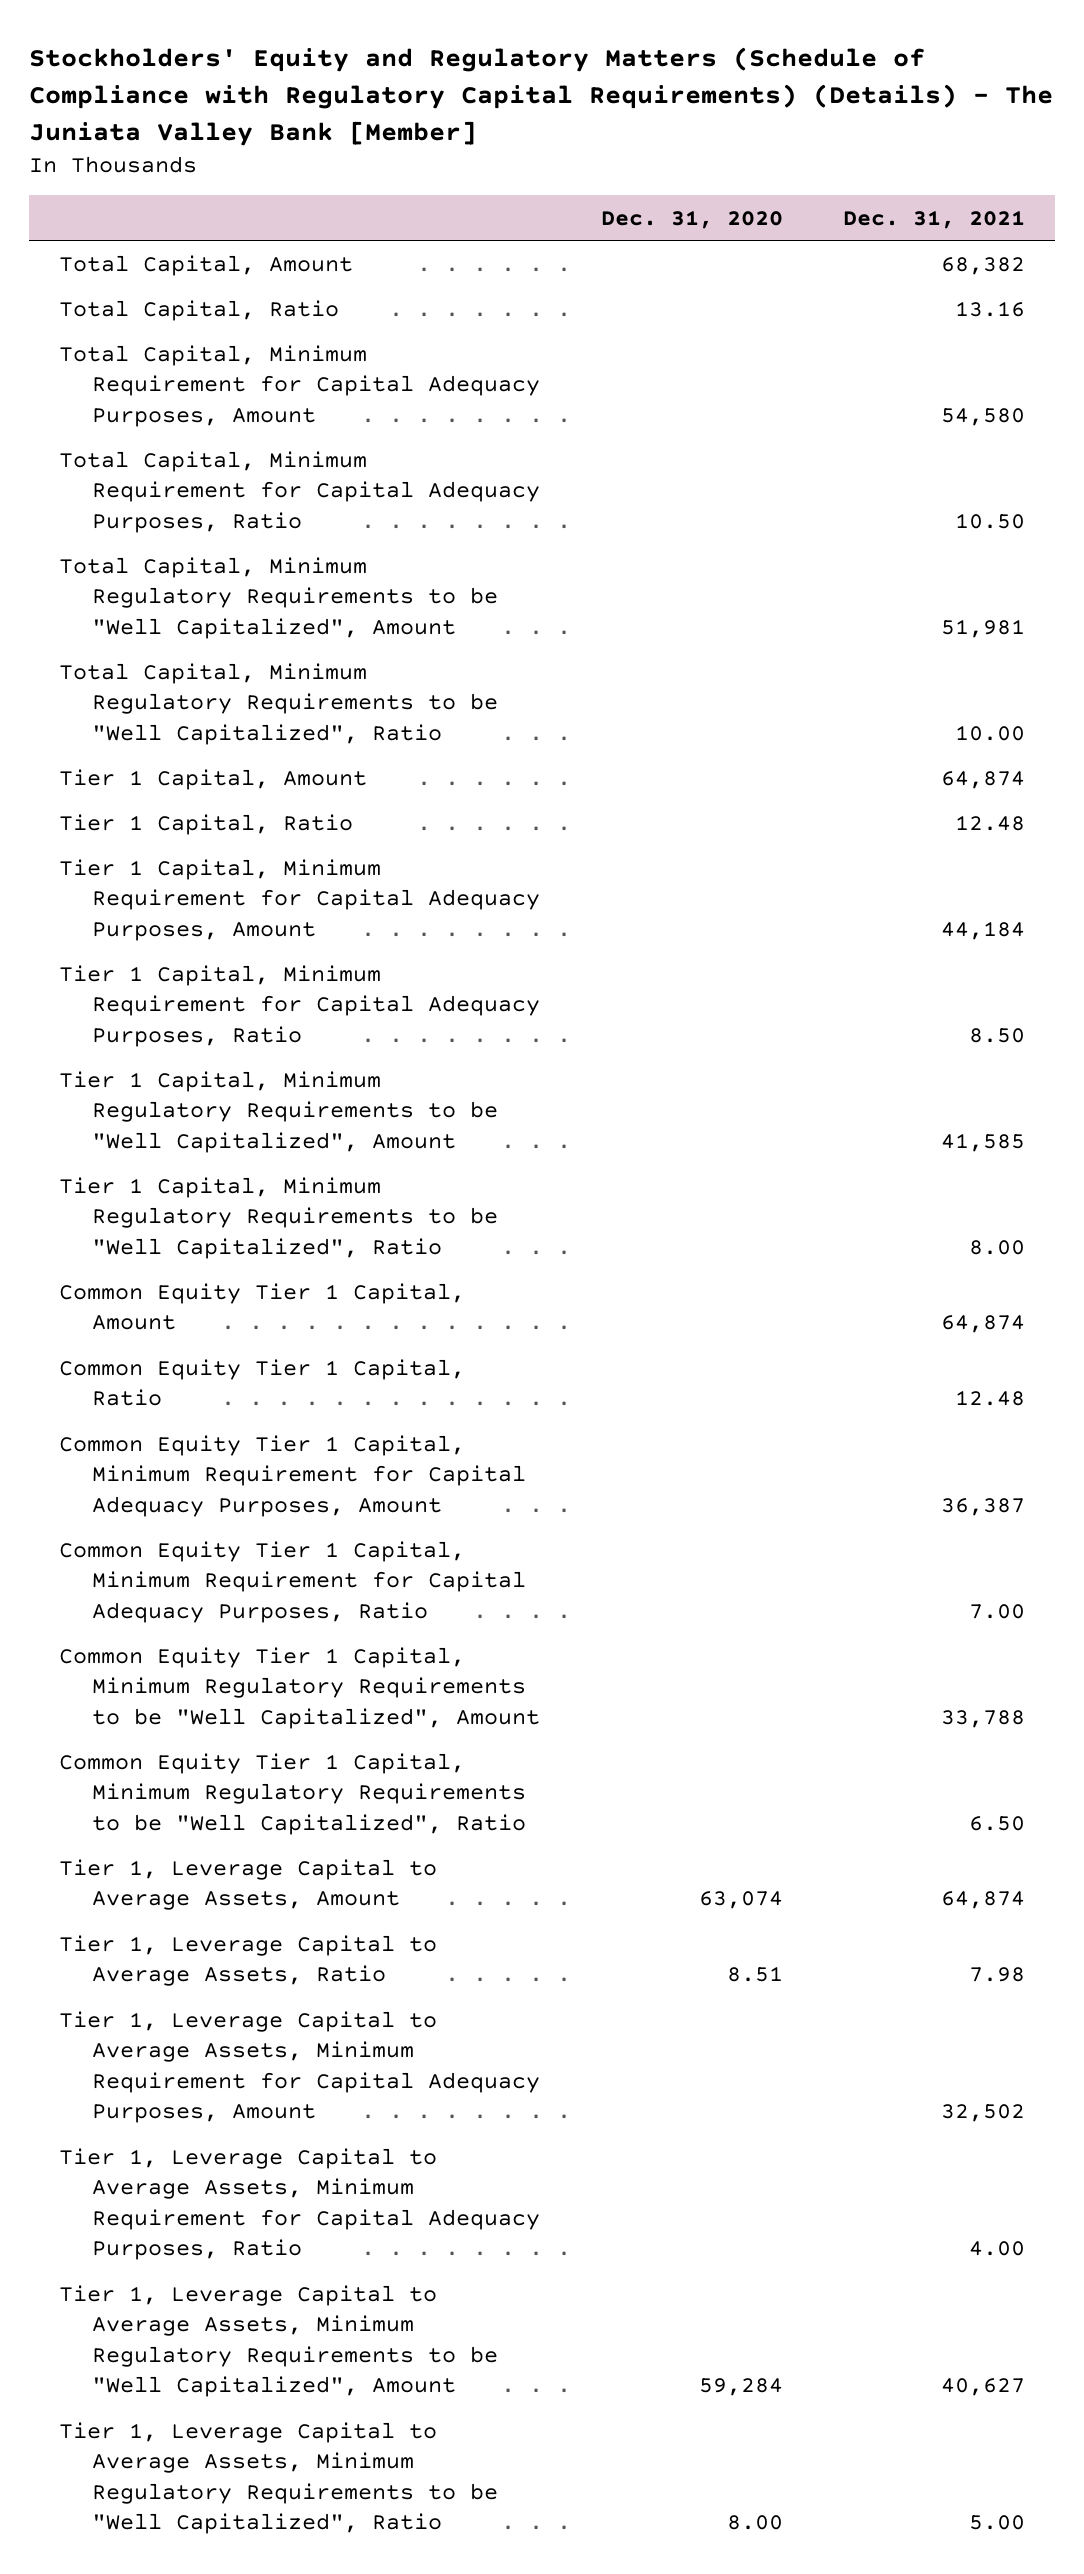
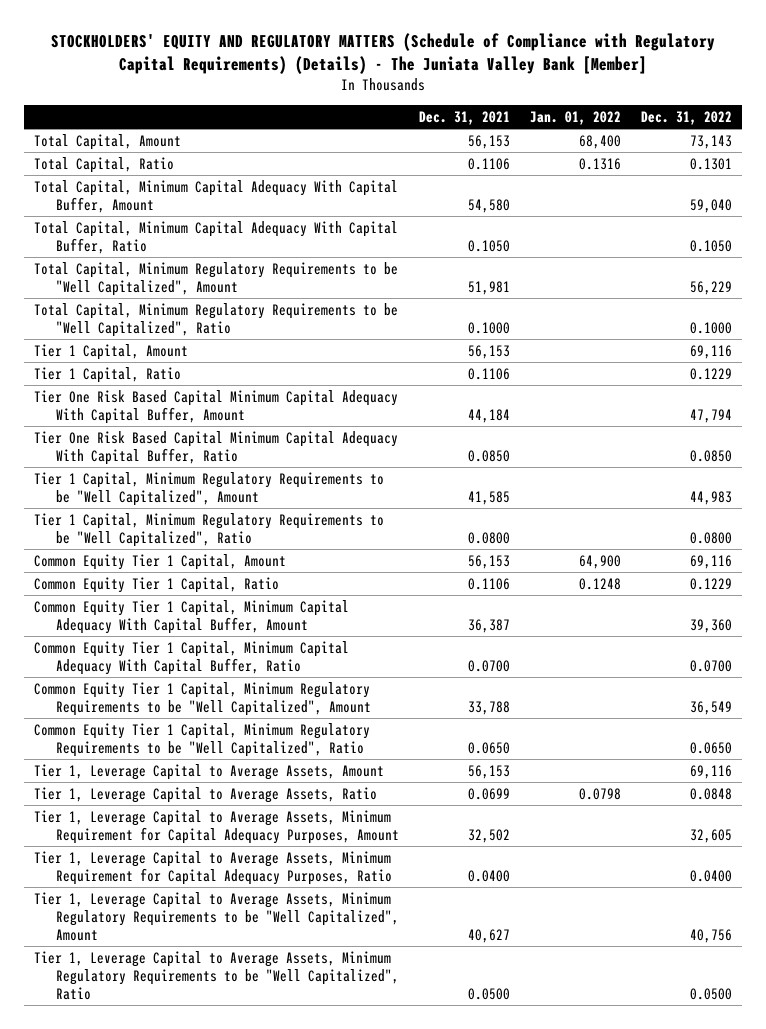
- Stockholders' Equity and Regulatory Matters (Schedule of Compliance with Regulatory Capital Requirements) (Details) - The Juniata Valley Bank [Member]
+ STOCKHOLDERS' EQUITY AND REGULATORY MATTERS (Schedule of Compliance with Regulatory Capital Requirements) (Details) - The Juniata Valley Bank [Member]
- | Dec. 31, 2020 | Dec. 31, 2021
+ | Dec. 31, 2021 | Jan. 01, 2022 | Dec. 31, 2022
- Total Capital, Amount | | 68,382
- Total Capital, Ratio | | 13.16
- Total Capital, Minimum Requirement for Capital Adequacy Purposes, Amount | | 54,580
- Total Capital, Minimum Requirement for Capital Adequacy Purposes, Ratio | | 10.50
+ Total Capital, Amount | 56,153 | 68,400 | 73,143
+ Total Capital, Ratio | 0.1106 | 0.1316 | 0.1301
+ Total Capital, Minimum Capital Adequacy With Capital Buffer, Amount | 54,580 | | 59,040
+ Total Capital, Minimum Capital Adequacy With Capital Buffer, Ratio | 0.1050 | | 0.1050
- Total Capital, Minimum Regulatory Requirements to be "Well Capitalized", Ratio | | 10.00
- Tier 1 Capital, Amount | | 64,874
- Tier 1 Capital, Ratio | | 12.48
- Tier 1 Capital, Minimum Requirement for Capital Adequacy Purposes, Amount | | 44,184
- Tier 1 Capital, Minimum Requirement for Capital Adequacy Purposes, Ratio | | 8.50
+ Total Capital, Minimum Regulatory Requirements to be "Well Capitalized", Ratio | 0.1000 | | 0.1000
+ Tier 1 Capital, Amount | 56,153 | | 69,116
+ Tier 1 Capital, Ratio | 0.1106 | | 0.1229
+ Tier One Risk Based Capital Minimum Capital Adequacy With Capital Buffer, Amount | 44,184 | | 47,794
+ Tier One Risk Based Capital Minimum Capital Adequacy With Capital Buffer, Ratio | 0.0850 | | 0.0850
- Tier 1 Capital, Minimum Regulatory Requirements to be "Well Capitalized", Ratio | | 8.00
- Common Equity Tier 1 Capital, Amount | | 64,874
- Common Equity Tier 1 Capital, Ratio | | 12.48
- Common Equity Tier 1 Capital, Minimum Requirement for Capital Adequacy Purposes, Amount | | 36,387
- Common Equity Tier 1 Capital, Minimum Requirement for Capital Adequacy Purposes, Ratio | | 7.00
+ Tier 1 Capital, Minimum Regulatory Requirements to be "Well Capitalized", Ratio | 0.0800 | | 0.0800
+ Common Equity Tier 1 Capital, Amount | 56,153 | 64,900 | 69,116
+ Common Equity Tier 1 Capital, Ratio | 0.1106 | 0.1248 | 0.1229
+ Common Equity Tier 1 Capital, Minimum Capital Adequacy With Capital Buffer, Amount | 36,387 | | 39,360
+ Common Equity Tier 1 Capital, Minimum Capital Adequacy With Capital Buffer, Ratio | 0.0700 | | 0.0700
- Common Equity Tier 1 Capital, Minimum Regulatory Requirements to be "Well Capitalized", Ratio | | 6.50
- Tier 1, Leverage Capital to Average Assets, Amount | 63,074 | 64,874
- Tier 1, Leverage Capital to Average Assets, Ratio | 8.51 | 7.98
+ Common Equity Tier 1 Capital, Minimum Regulatory Requirements to be "Well Capitalized", Ratio | 0.0650 | | 0.0650
+ Tier 1, Leverage Capital to Average Assets, Amount | 56,153 | | 69,116
+ Tier 1, Leverage Capital to Average Assets, Ratio | 0.0699 | 0.0798 | 0.0848
- Tier 1, Leverage Capital to Average Assets, Minimum Requirement for Capital Adequacy Purposes, Ratio | | 4.00
+ Tier 1, Leverage Capital to Average Assets, Minimum Requirement for Capital Adequacy Purposes, Ratio | 0.0400 | | 0.0400
- Tier 1, Leverage Capital to Average Assets, Minimum Regulatory Requirements to be "Well Capitalized", Ratio | 8.00 | 5.00
+ Tier 1, Leverage Capital to Average Assets, Minimum Regulatory Requirements to be "Well Capitalized", Ratio | 0.0500 | | 0.0500

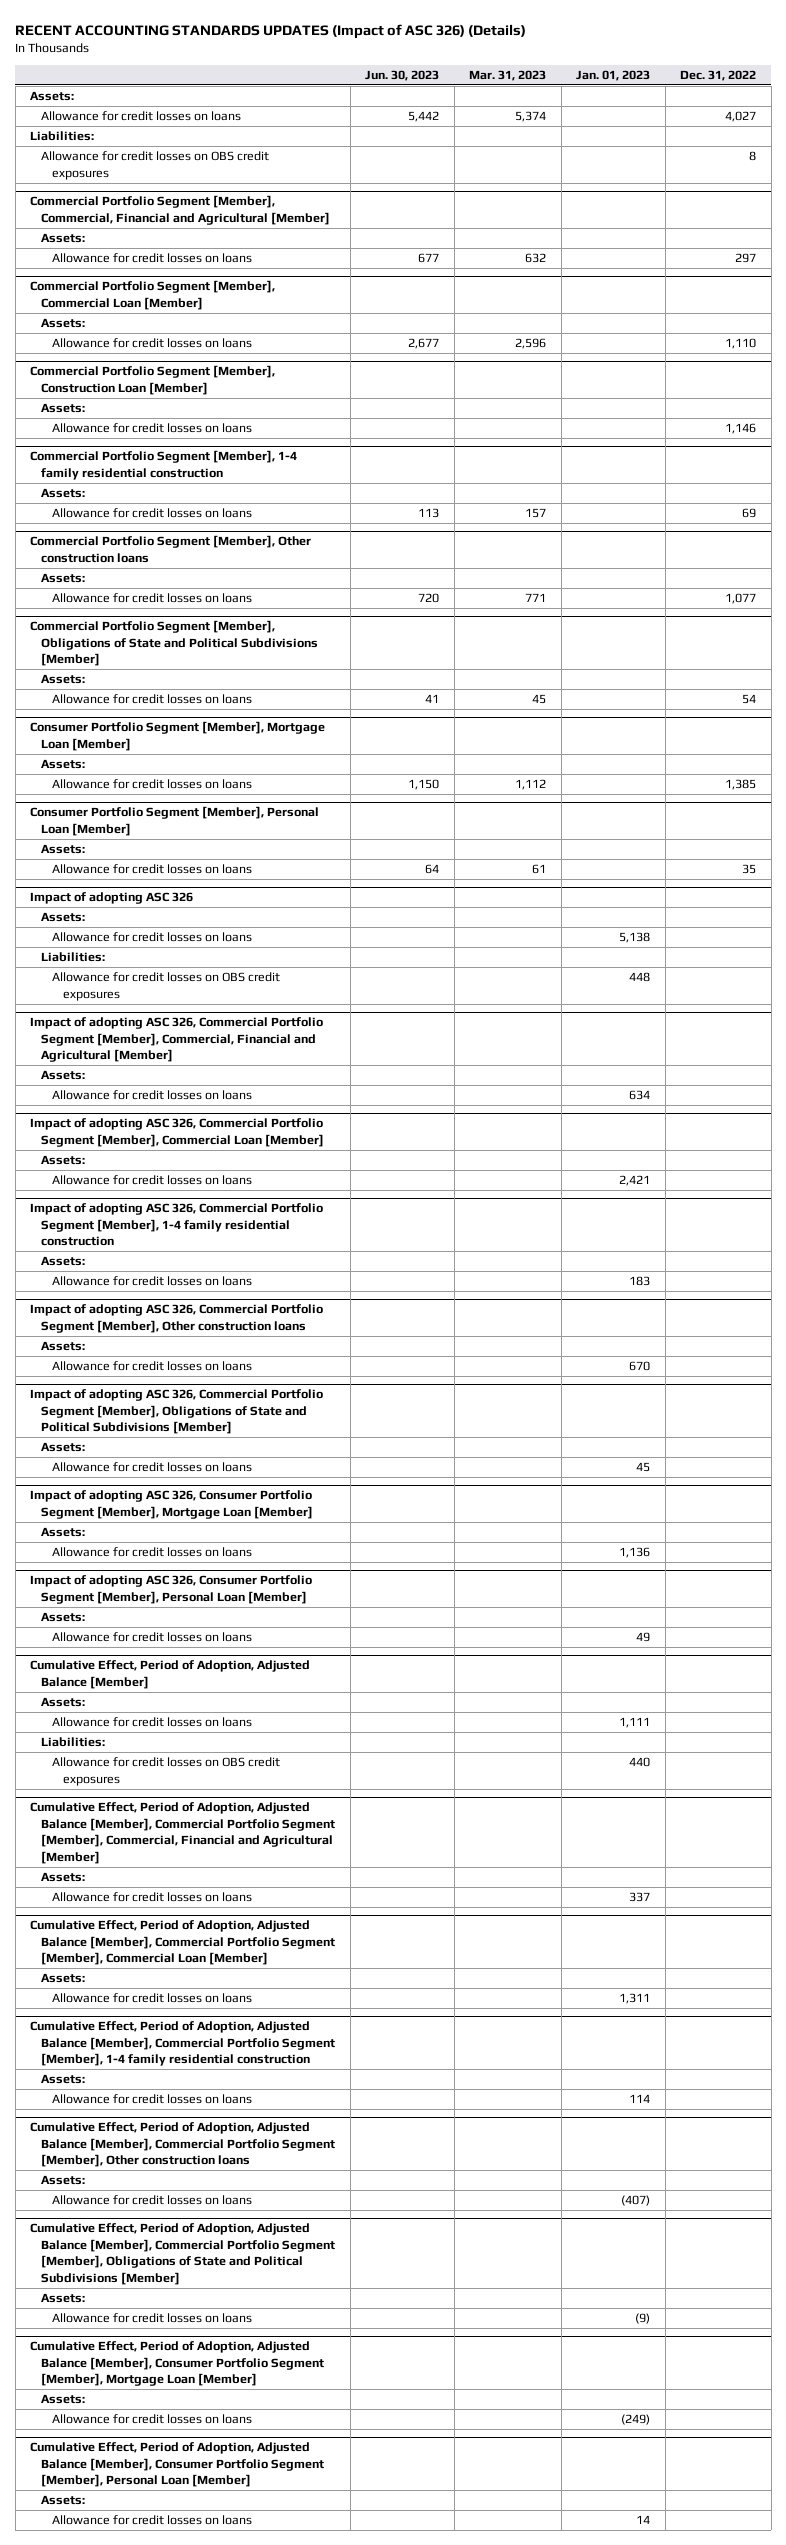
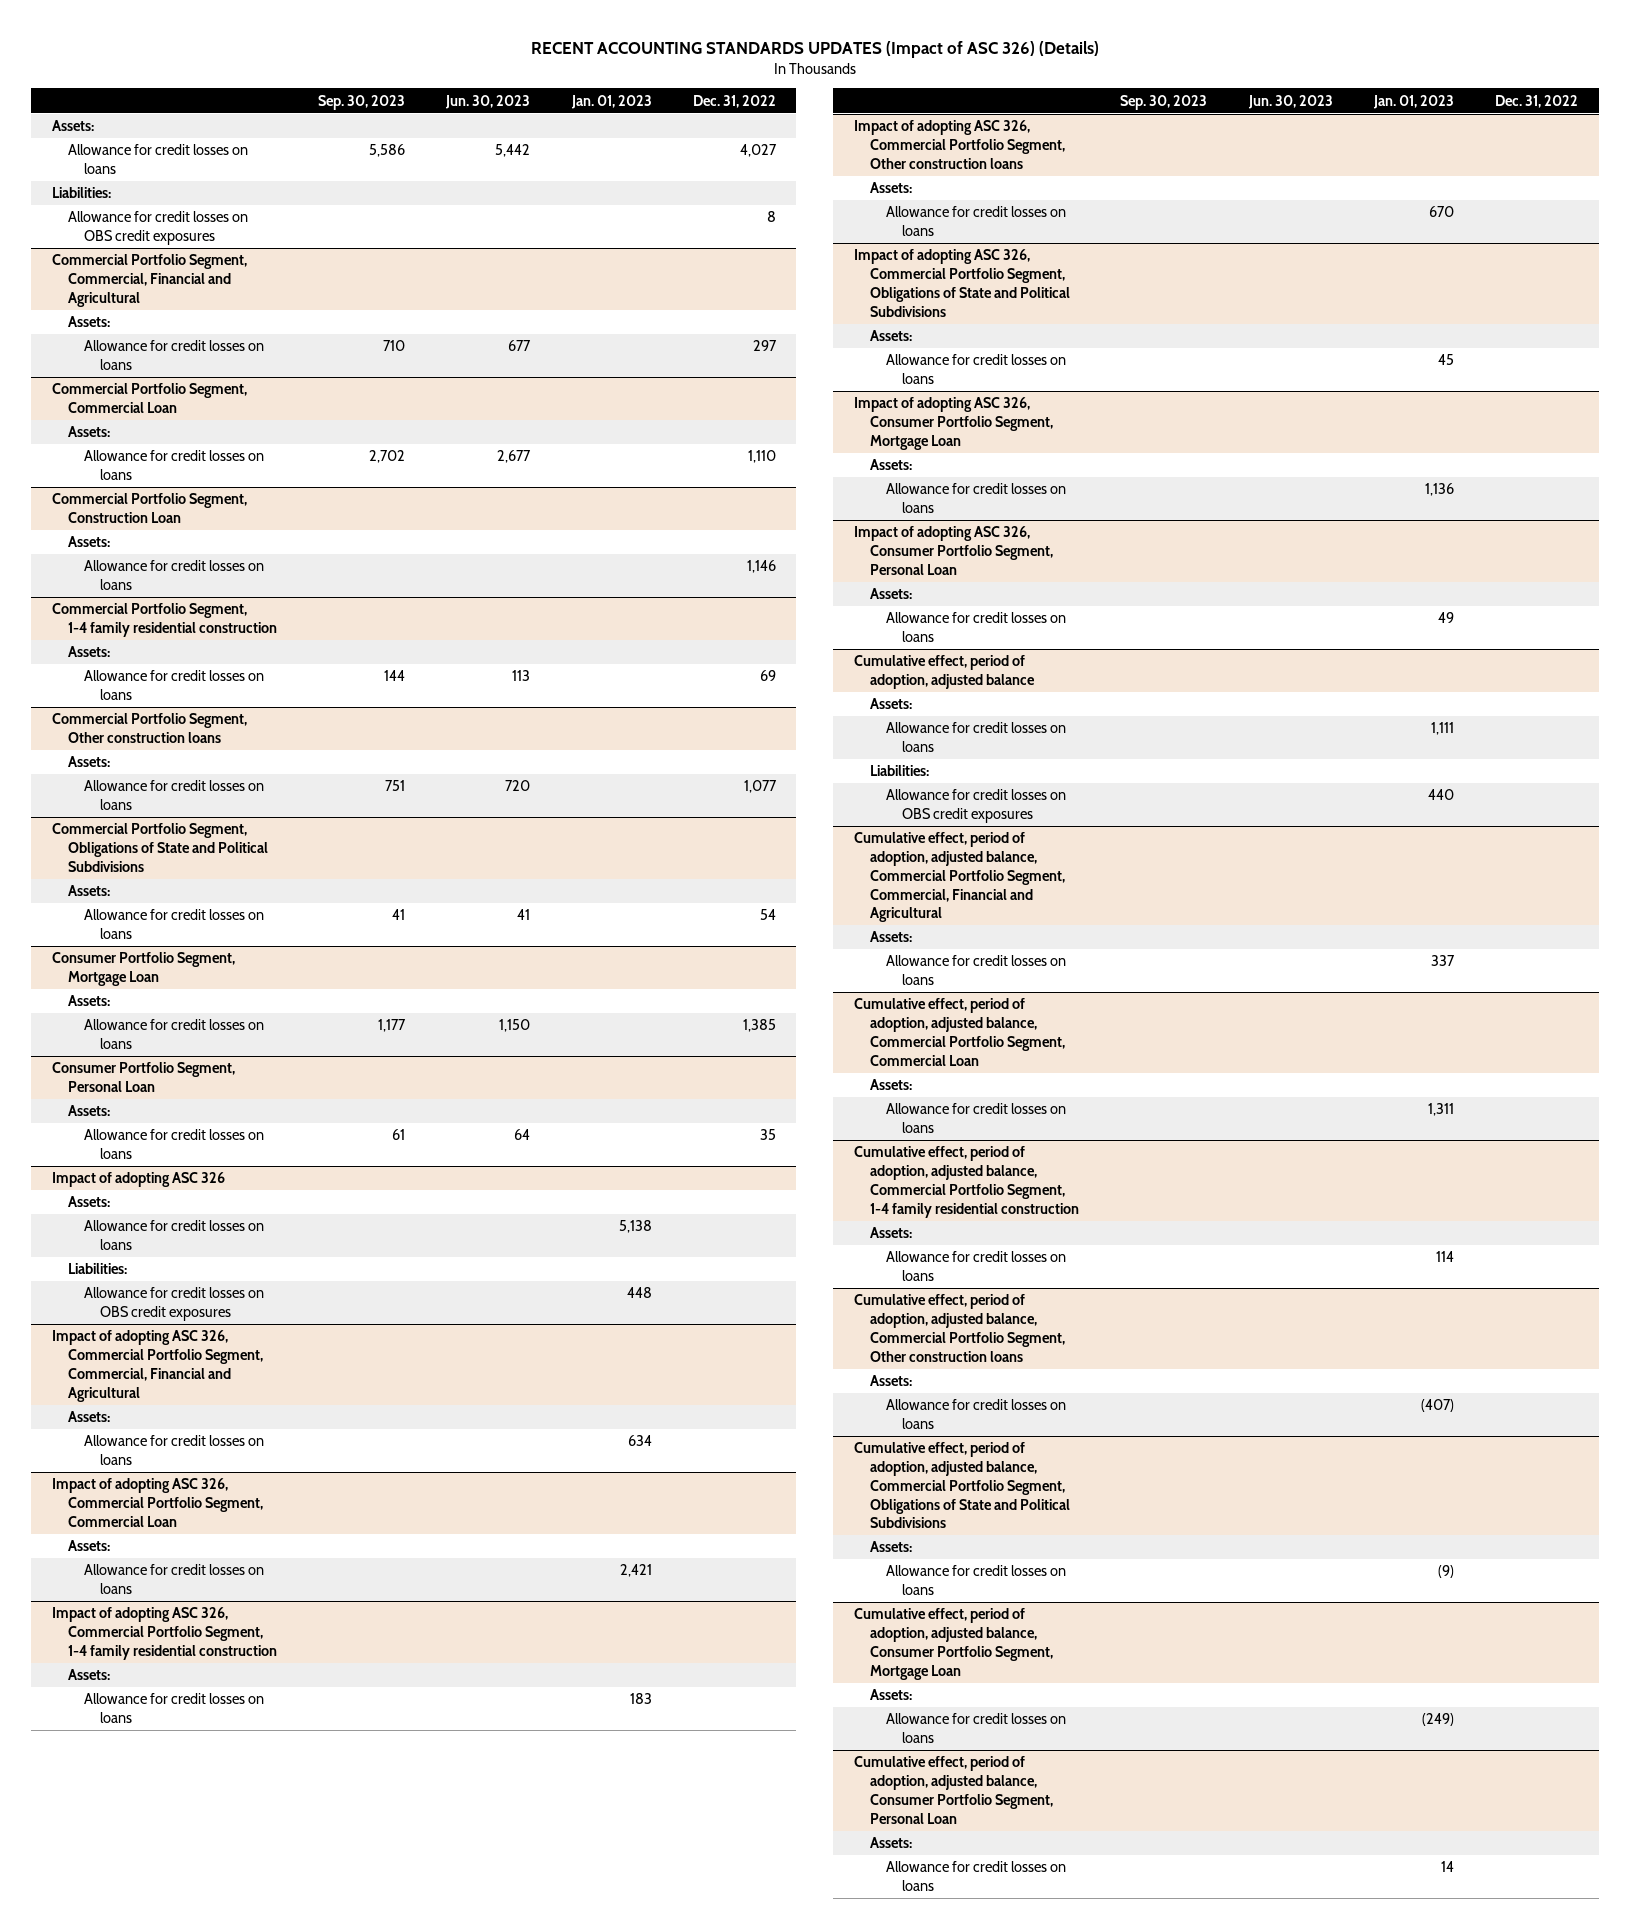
- | Jun. 30, 2023 | Mar. 31, 2023 | Jan. 01, 2023 | Dec. 31, 2022
+ | Sep. 30, 2023 | Jun. 30, 2023 | Jan. 01, 2023 | Dec. 31, 2022
- Commercial Portfolio Segment [Member], Commercial, Financial and Agricultural [Member]
+ Commercial Portfolio Segment, Commercial, Financial and Agricultural
- Commercial Portfolio Segment [Member], Commercial Loan [Member]
+ Commercial Portfolio Segment, Commercial Loan
- Commercial Portfolio Segment [Member], Construction Loan [Member]
+ Commercial Portfolio Segment, Construction Loan
- Commercial Portfolio Segment [Member], 1-4 family residential construction
+ Commercial Portfolio Segment, 1-4 family residential construction
- Commercial Portfolio Segment [Member], Other construction loans
+ Commercial Portfolio Segment, Other construction loans
- Commercial Portfolio Segment [Member], Obligations of State and Political Subdivisions [Member]
+ Commercial Portfolio Segment, Obligations of State and Political Subdivisions
- Consumer Portfolio Segment [Member], Mortgage Loan [Member]
+ Consumer Portfolio Segment, Mortgage Loan
- Consumer Portfolio Segment [Member], Personal Loan [Member]
+ Consumer Portfolio Segment, Personal Loan
- Impact of adopting ASC 326, Commercial Portfolio Segment [Member], Commercial, Financial and Agricultural [Member]
+ Impact of adopting ASC 326, Commercial Portfolio Segment, Commercial, Financial and Agricultural
- Impact of adopting ASC 326, Commercial Portfolio Segment [Member], Commercial Loan [Member]
+ Impact of adopting ASC 326, Commercial Portfolio Segment, Commercial Loan
- Impact of adopting ASC 326, Commercial Portfolio Segment [Member], 1-4 family residential construction
+ Impact of adopting ASC 326, Commercial Portfolio Segment, 1-4 family residential construction
- Impact of adopting ASC 326, Commercial Portfolio Segment [Member], Other construction loans
+ Impact of adopting ASC 326, Commercial Portfolio Segment, Other construction loans
- Impact of adopting ASC 326, Commercial Portfolio Segment [Member], Obligations of State and Political Subdivisions [Member]
+ Impact of adopting ASC 326, Commercial Portfolio Segment, Obligations of State and Political Subdivisions
- Impact of adopting ASC 326, Consumer Portfolio Segment [Member], Mortgage Loan [Member]
+ Impact of adopting ASC 326, Consumer Portfolio Segment, Mortgage Loan
- Impact of adopting ASC 326, Consumer Portfolio Segment [Member], Personal Loan [Member]
+ Impact of adopting ASC 326, Consumer Portfolio Segment, Personal Loan
- Cumulative Effect, Period of Adoption, Adjusted Balance [Member]
+ Cumulative effect, period of adoption, adjusted balance
- Cumulative Effect, Period of Adoption, Adjusted Balance [Member], Commercial Portfolio Segment [Member], Commercial, Financial and Agricultural [Member]
+ Cumulative effect, period of adoption, adjusted balance, Commercial Portfolio Segment, Commercial, Financial and Agricultural
- Cumulative Effect, Period of Adoption, Adjusted Balance [Member], Commercial Portfolio Segment [Member], Commercial Loan [Member]
+ Cumulative effect, period of adoption, adjusted balance, Commercial Portfolio Segment, Commercial Loan
- Cumulative Effect, Period of Adoption, Adjusted Balance [Member], Commercial Portfolio Segment [Member], 1-4 family residential construction
+ Cumulative effect, period of adoption, adjusted balance, Commercial Portfolio Segment, 1-4 family residential construction
- Cumulative Effect, Period of Adoption, Adjusted Balance [Member], Commercial Portfolio Segment [Member], Other construction loans
+ Cumulative effect, period of adoption, adjusted balance, Commercial Portfolio Segment, Other construction loans
- Cumulative Effect, Period of Adoption, Adjusted Balance [Member], Commercial Portfolio Segment [Member], Obligations of State and Political Subdivisions [Member]
+ Cumulative effect, period of adoption, adjusted balance, Commercial Portfolio Segment, Obligations of State and Political Subdivisions
- Cumulative Effect, Period of Adoption, Adjusted Balance [Member], Consumer Portfolio Segment [Member], Mortgage Loan [Member]
+ Cumulative effect, period of adoption, adjusted balance, Consumer Portfolio Segment, Mortgage Loan
- Cumulative Effect, Period of Adoption, Adjusted Balance [Member], Consumer Portfolio Segment [Member], Personal Loan [Member]
+ Cumulative effect, period of adoption, adjusted balance, Consumer Portfolio Segment, Personal Loan

